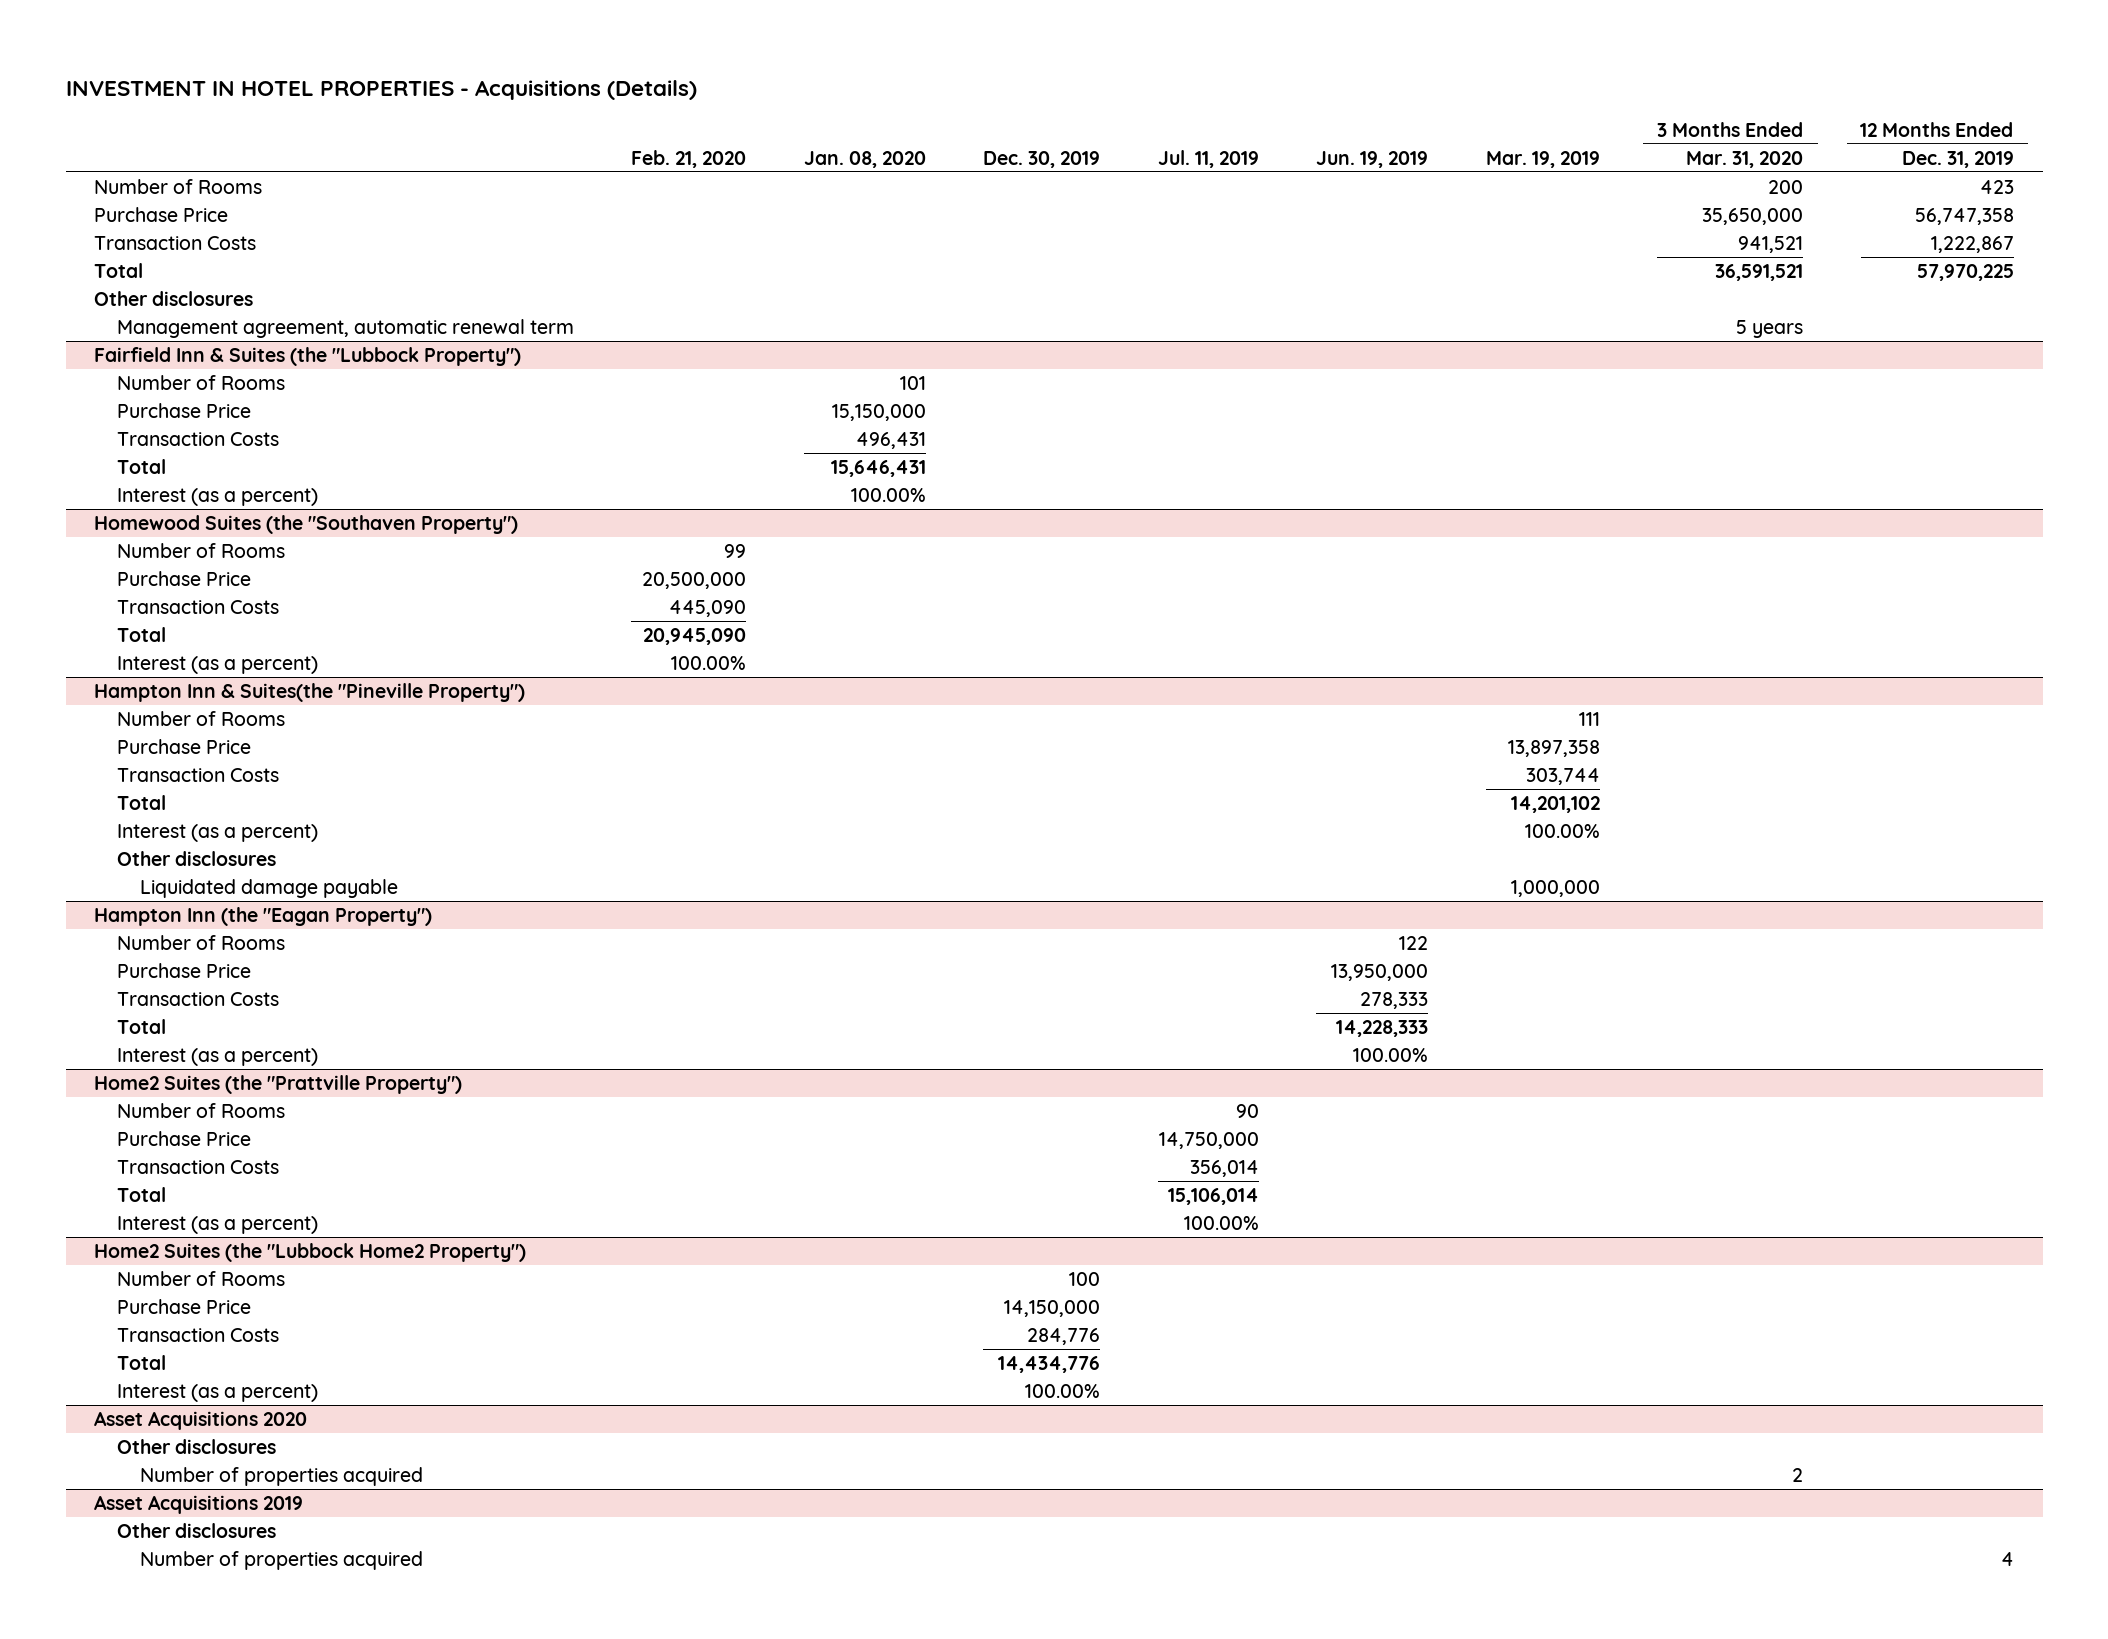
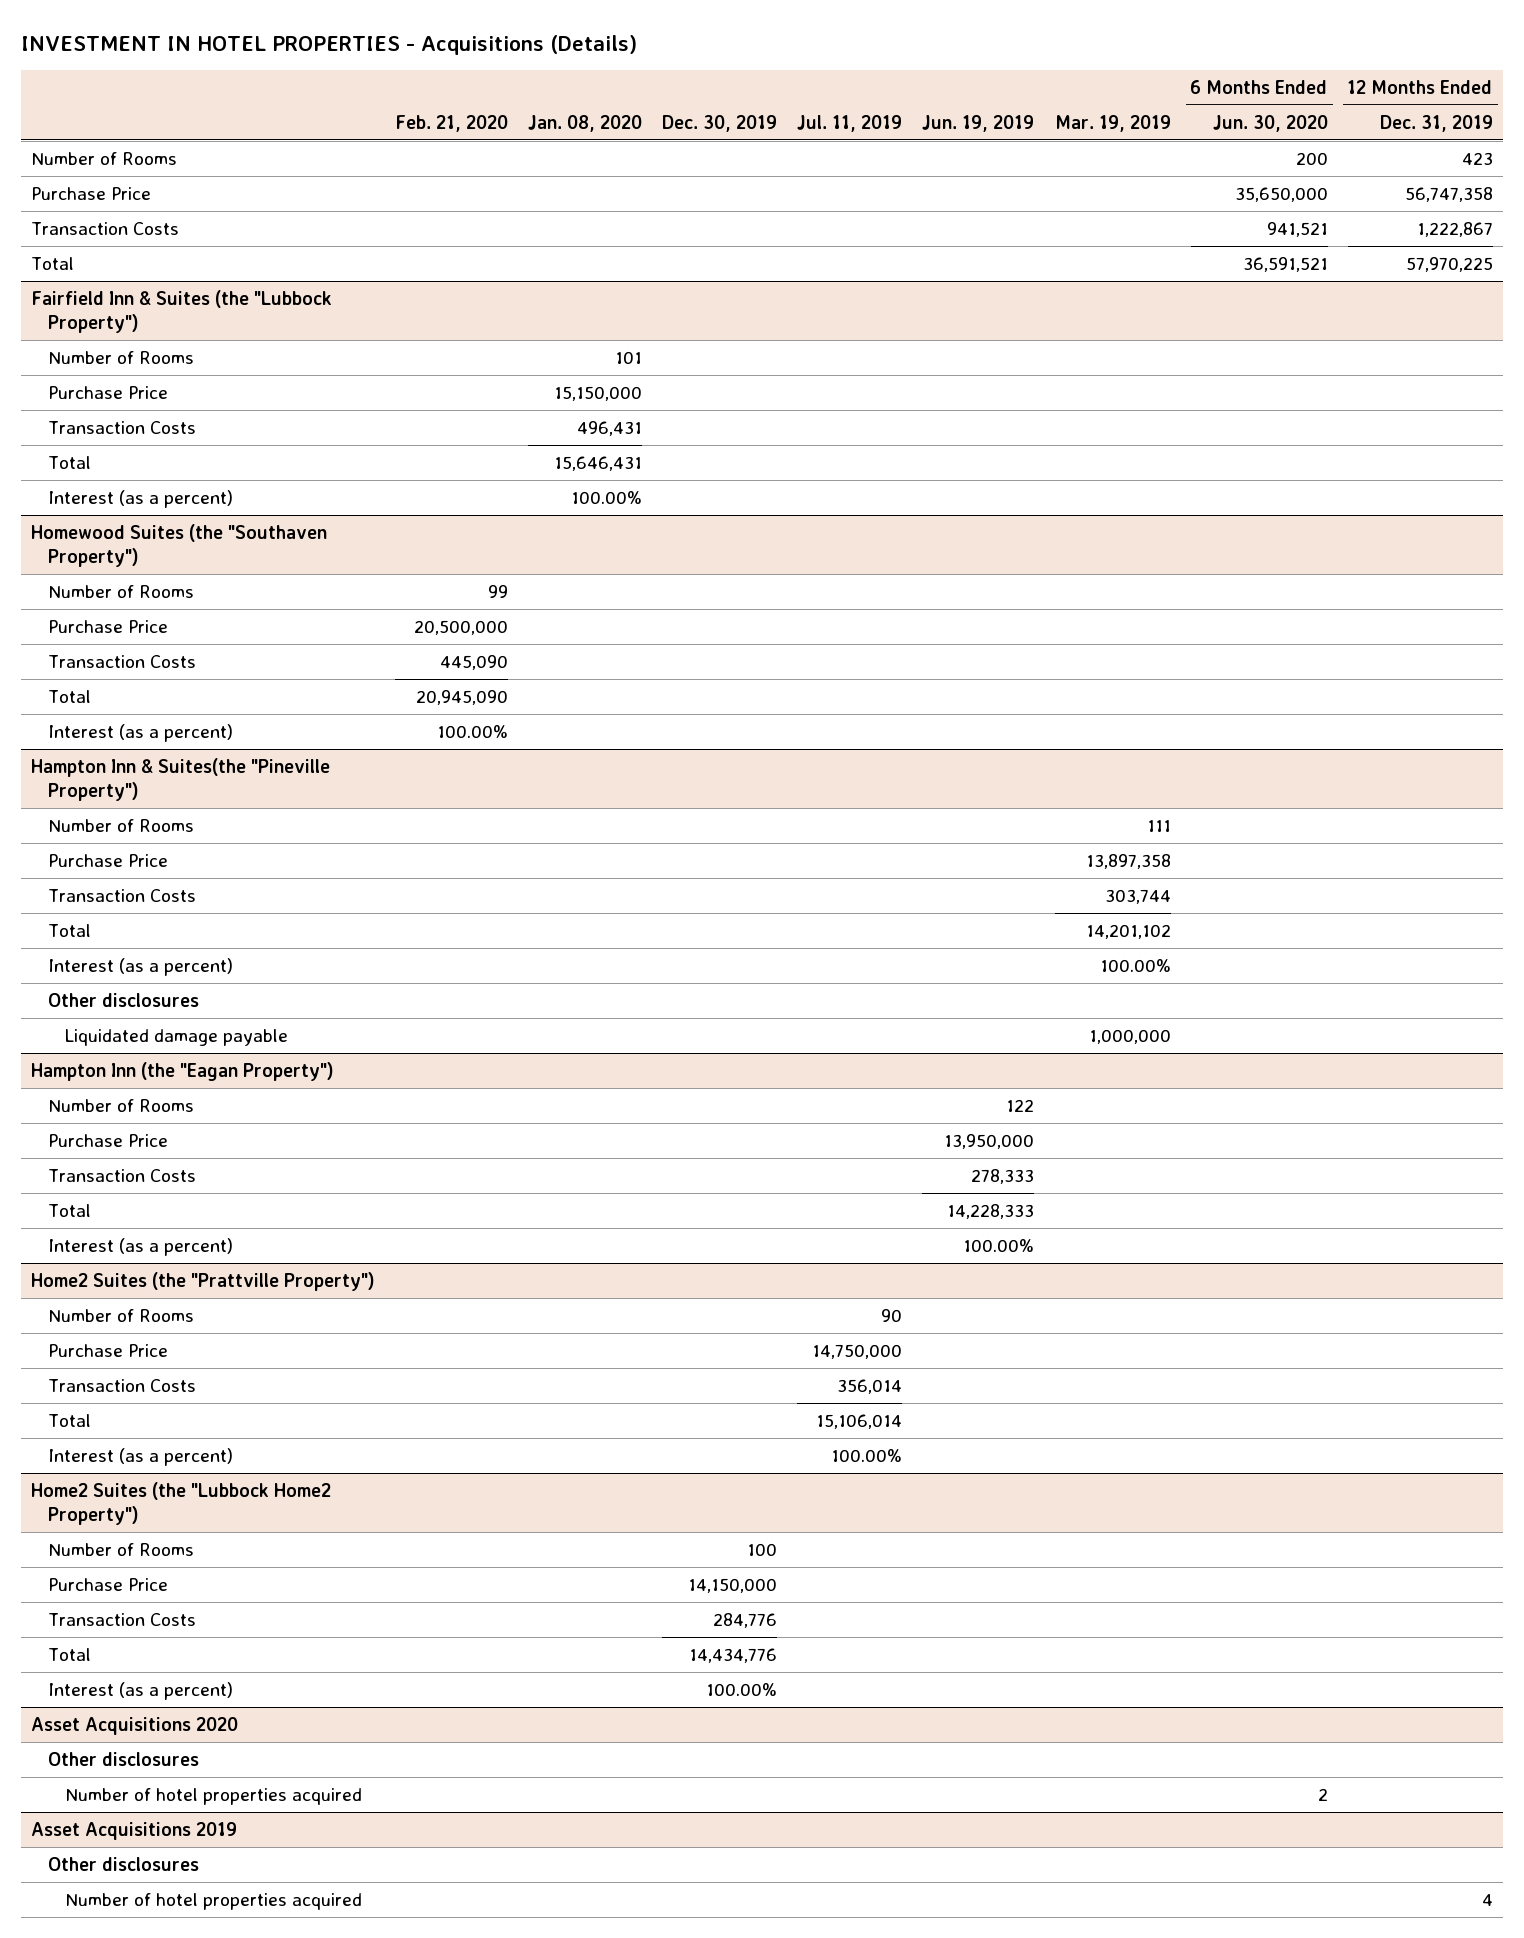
- | Feb. 21, 2020 | Jan. 08, 2020 | Dec. 30, 2019 | Jul. 11, 2019 | Jun. 19, 2019 | Mar. 19, 2019 | 3 Months Ended Mar. 31, 2020 | 12 Months Ended Dec. 31, 2019
+ | Feb. 21, 2020 | Jan. 08, 2020 | Dec. 30, 2019 | Jul. 11, 2019 | Jun. 19, 2019 | Mar. 19, 2019 | 6 Months Ended Jun. 30, 2020 | 12 Months Ended Dec. 31, 2019
- Other disclosures
- Management agreement, automatic renewal term | | | | | | | 5 years |
@ Asset Acquisitions 2020
- Number of properties acquired | | | | | | | 2 |
+ Number of hotel properties acquired | | | | | | | 2 |
@ Asset Acquisitions 2019
- Number of properties acquired | | | | | | | | 4
+ Number of hotel properties acquired | | | | | | | | 4

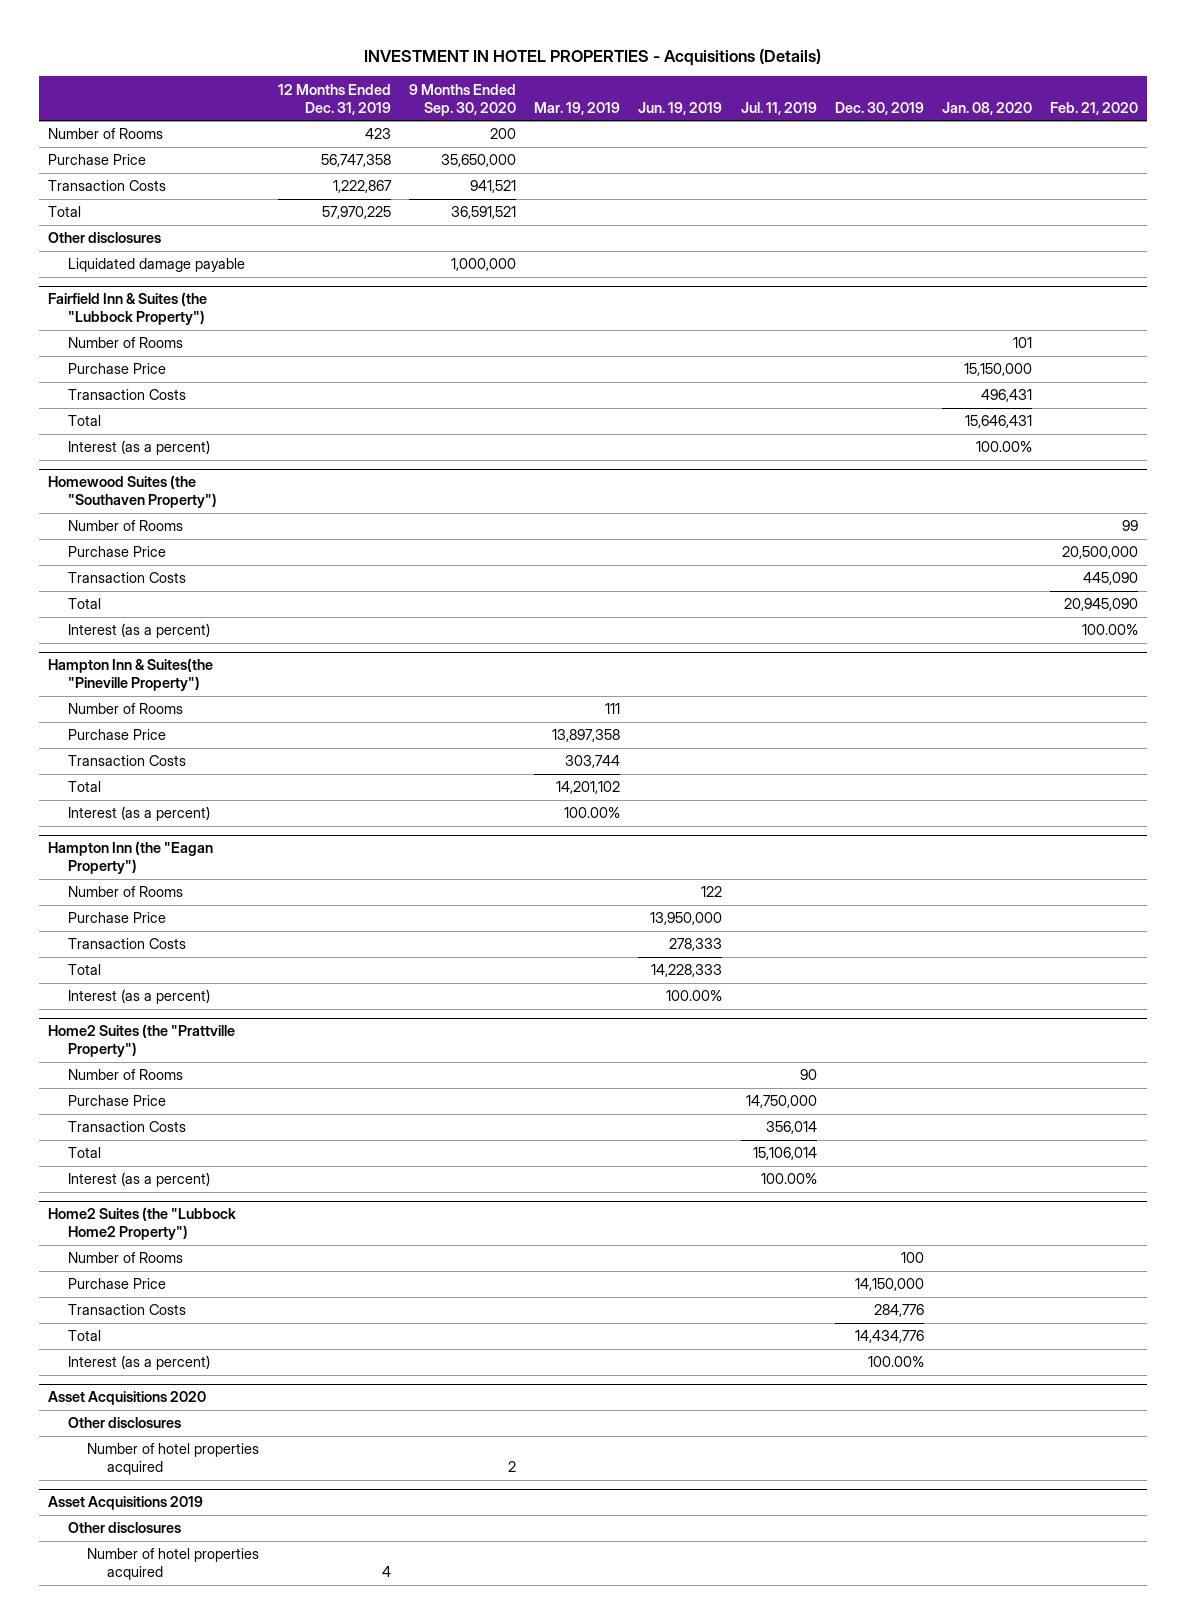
- | Feb. 21, 2020 | Jan. 08, 2020 | Dec. 30, 2019 | Jul. 11, 2019 | Jun. 19, 2019 | Mar. 19, 2019 | 6 Months Ended Jun. 30, 2020 | 12 Months Ended Dec. 31, 2019
+ | 12 Months Ended Dec. 31, 2019 | 9 Months Ended Sep. 30, 2020 | Mar. 19, 2019 | Jun. 19, 2019 | Jul. 11, 2019 | Dec. 30, 2019 | Jan. 08, 2020 | Feb. 21, 2020
+ Other disclosures
+ Liquidated damage payable | | 1,000,000 | | | | | |
@ Hampton Inn & Suites(the "Pineville Property")
- Other disclosures
- Liquidated damage payable | | | | | | 1,000,000 | |

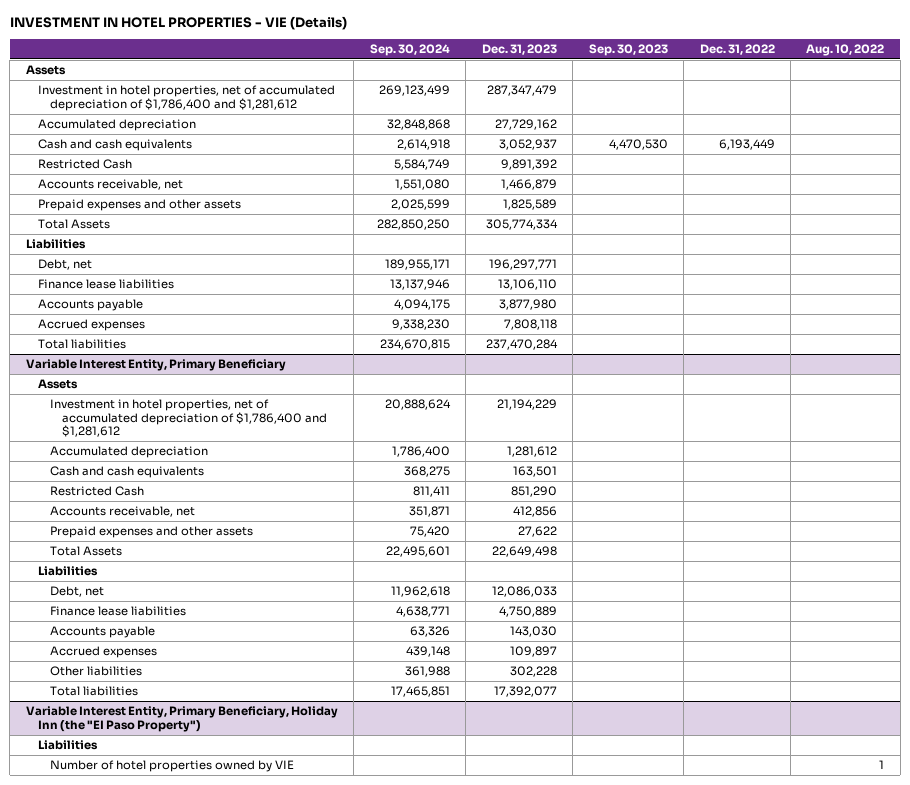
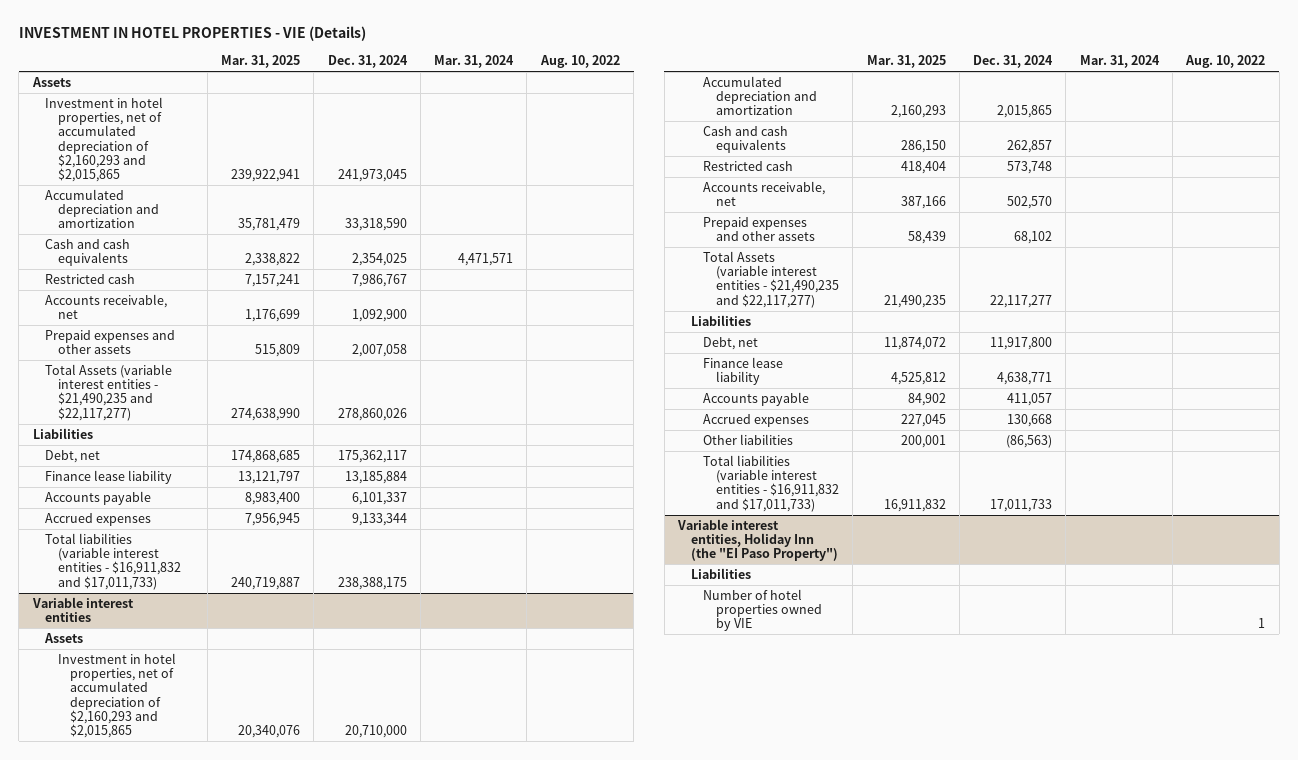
- | Sep. 30, 2024 | Dec. 31, 2023 | Sep. 30, 2023 | Dec. 31, 2022 | Aug. 10, 2022
+ | Mar. 31, 2025 | Dec. 31, 2024 | Mar. 31, 2024 | Aug. 10, 2022
- Investment in hotel properties, net of accumulated depreciation of $1,786,400 and $1,281,612 | 269,123,499 | 287,347,479 | | |
- Accumulated depreciation | 32,848,868 | 27,729,162 | | |
+ Investment in hotel properties, net of accumulated depreciation of $2,160,293 and $2,015,865 | 239,922,941 | 241,973,045 | |
+ Accumulated depreciation and amortization | 35,781,479 | 33,318,590 | |
- Restricted Cash | 5,584,749 | 9,891,392 | | |
+ Restricted cash | 7,157,241 | 7,986,767 | |
- Total Assets | 282,850,250 | 305,774,334 | | |
+ Total Assets (variable interest entities - $21,490,235 and $22,117,277) | 274,638,990 | 278,860,026 | |
- Finance lease liabilities | 13,137,946 | 13,106,110 | | |
+ Finance lease liability | 13,121,797 | 13,185,884 | |
- Total liabilities | 234,670,815 | 237,470,284 | | |
- Variable Interest Entity, Primary Beneficiary
+ Total liabilities (variable interest entities - $16,911,832 and $17,011,733) | 240,719,887 | 238,388,175 | |
+ Variable interest entities
- Investment in hotel properties, net of accumulated depreciation of $1,786,400 and $1,281,612 | 20,888,624 | 21,194,229 | | |
- Accumulated depreciation | 1,786,400 | 1,281,612 | | |
+ Investment in hotel properties, net of accumulated depreciation of $2,160,293 and $2,015,865 | 20,340,076 | 20,710,000 | |
+ Accumulated depreciation and amortization | 2,160,293 | 2,015,865 | |
- Restricted Cash | 811,411 | 851,290 | | |
+ Restricted cash | 418,404 | 573,748 | |
- Total Assets | 22,495,601 | 22,649,498 | | |
+ Total Assets (variable interest entities - $21,490,235 and $22,117,277) | 21,490,235 | 22,117,277 | |
- Finance lease liabilities | 4,638,771 | 4,750,889 | | |
+ Finance lease liability | 4,525,812 | 4,638,771 | |
- Total liabilities | 17,465,851 | 17,392,077 | | |
- Variable Interest Entity, Primary Beneficiary, Holiday Inn (the "EI Paso Property")
+ Total liabilities (variable interest entities - $16,911,832 and $17,011,733) | 16,911,832 | 17,011,733 | |
+ Variable interest entities, Holiday Inn (the "EI Paso Property")

